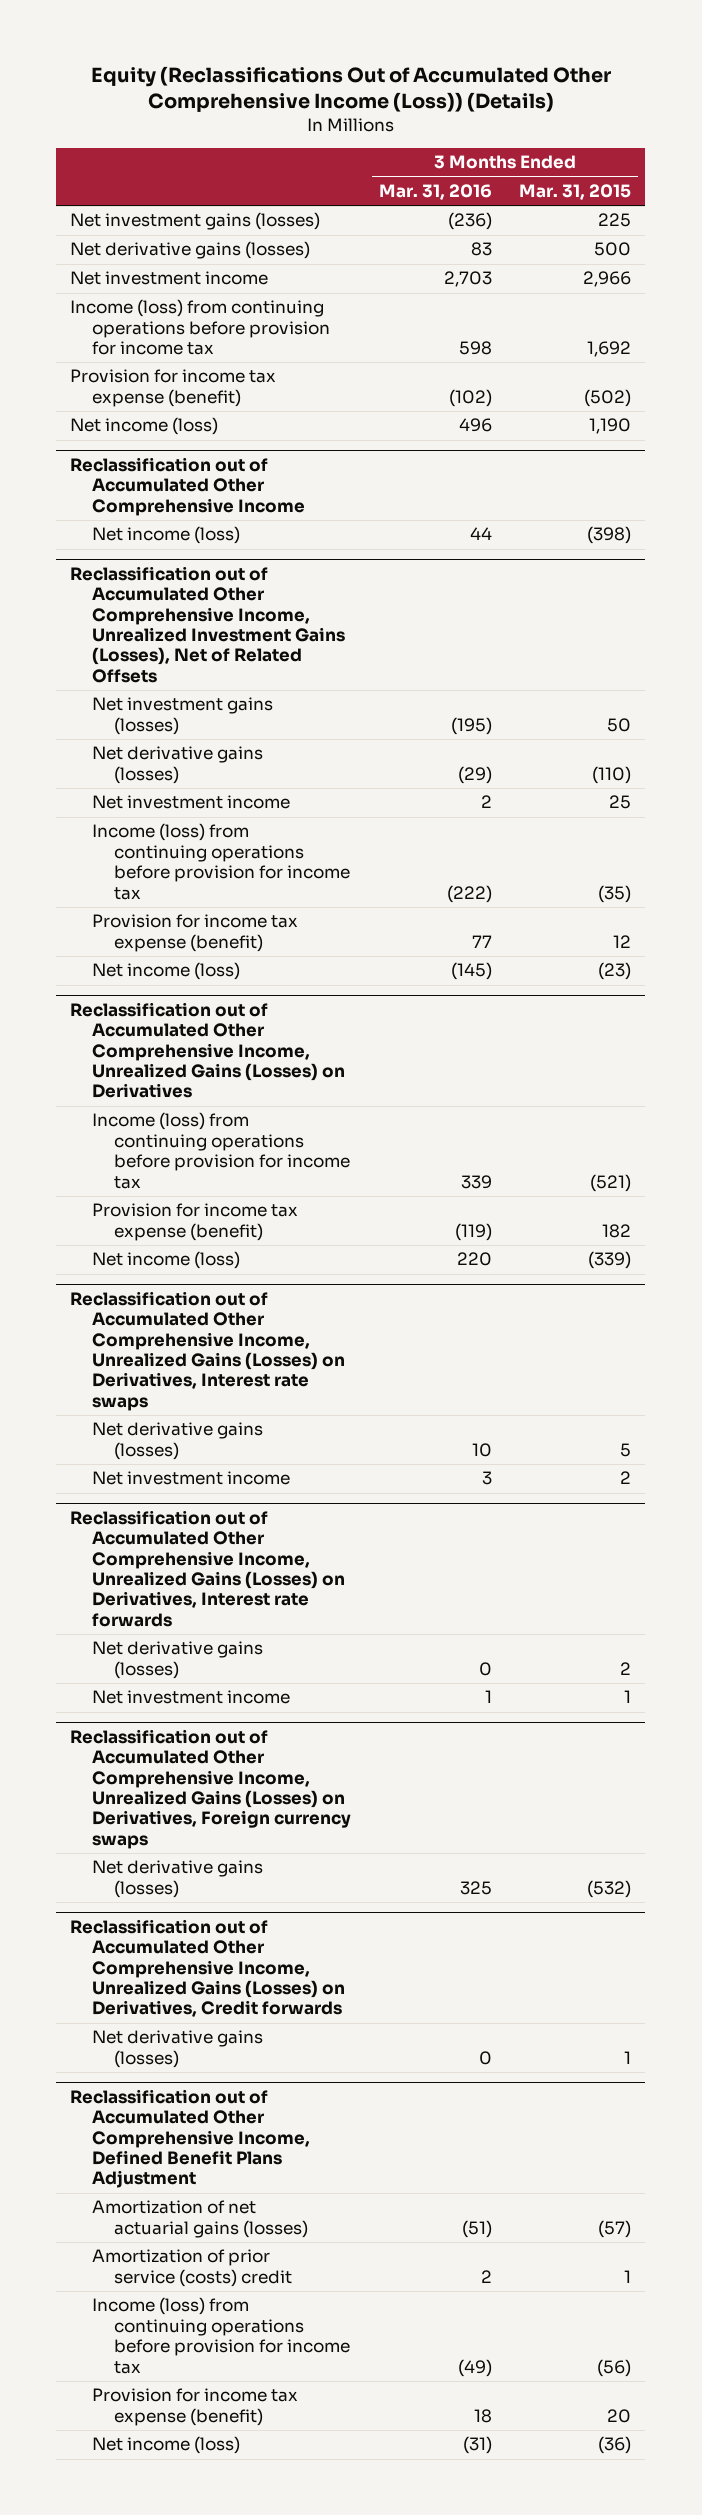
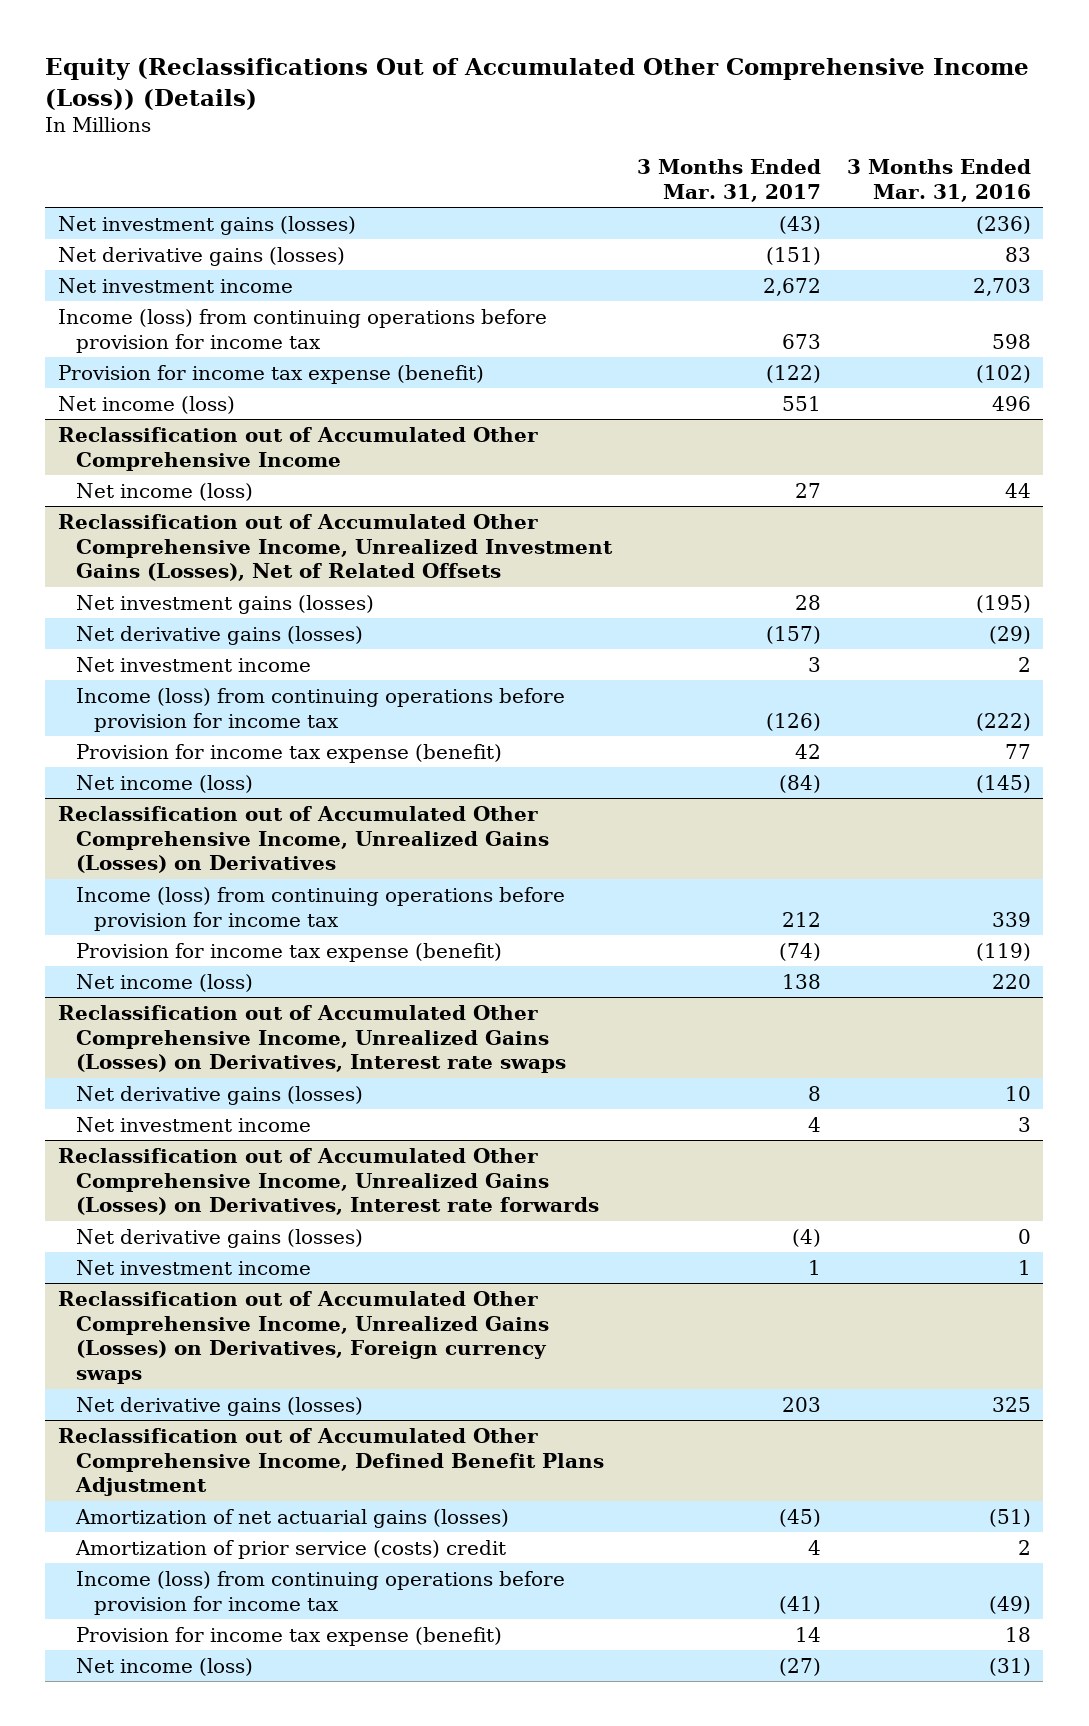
- | 3 Months Ended Mar. 31, 2016 | 3 Months Ended Mar. 31, 2015
+ | 3 Months Ended Mar. 31, 2017 | 3 Months Ended Mar. 31, 2016
- Reclassification out of Accumulated Other Comprehensive Income, Unrealized Gains (Losses) on Derivatives, Credit forwards
- Net derivative gains (losses) | 0 | 1

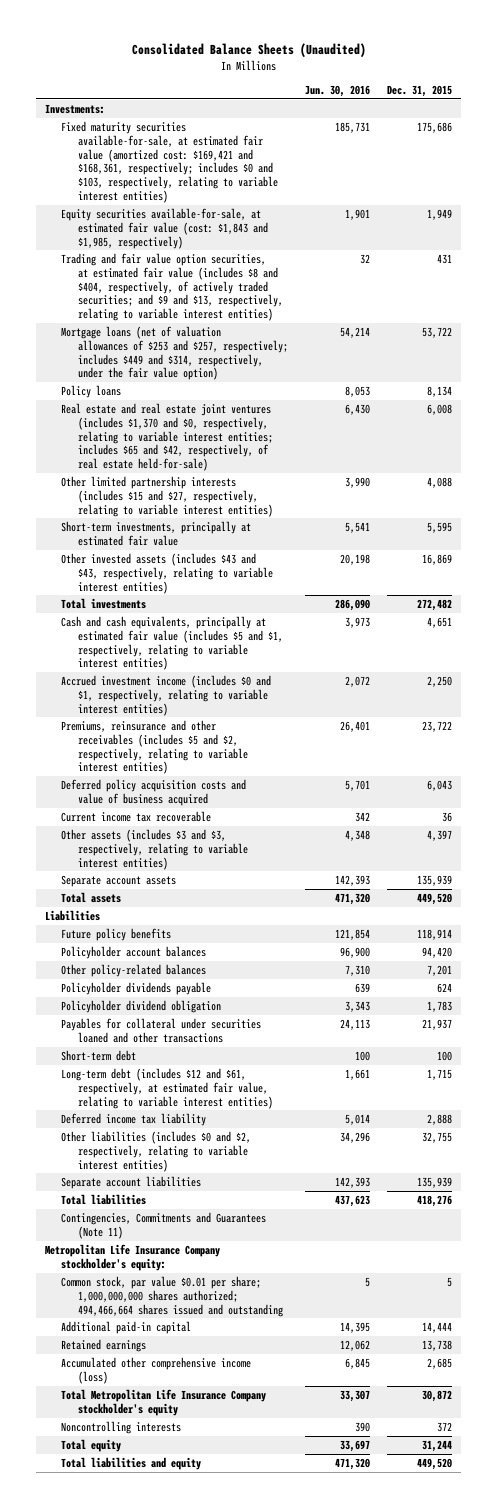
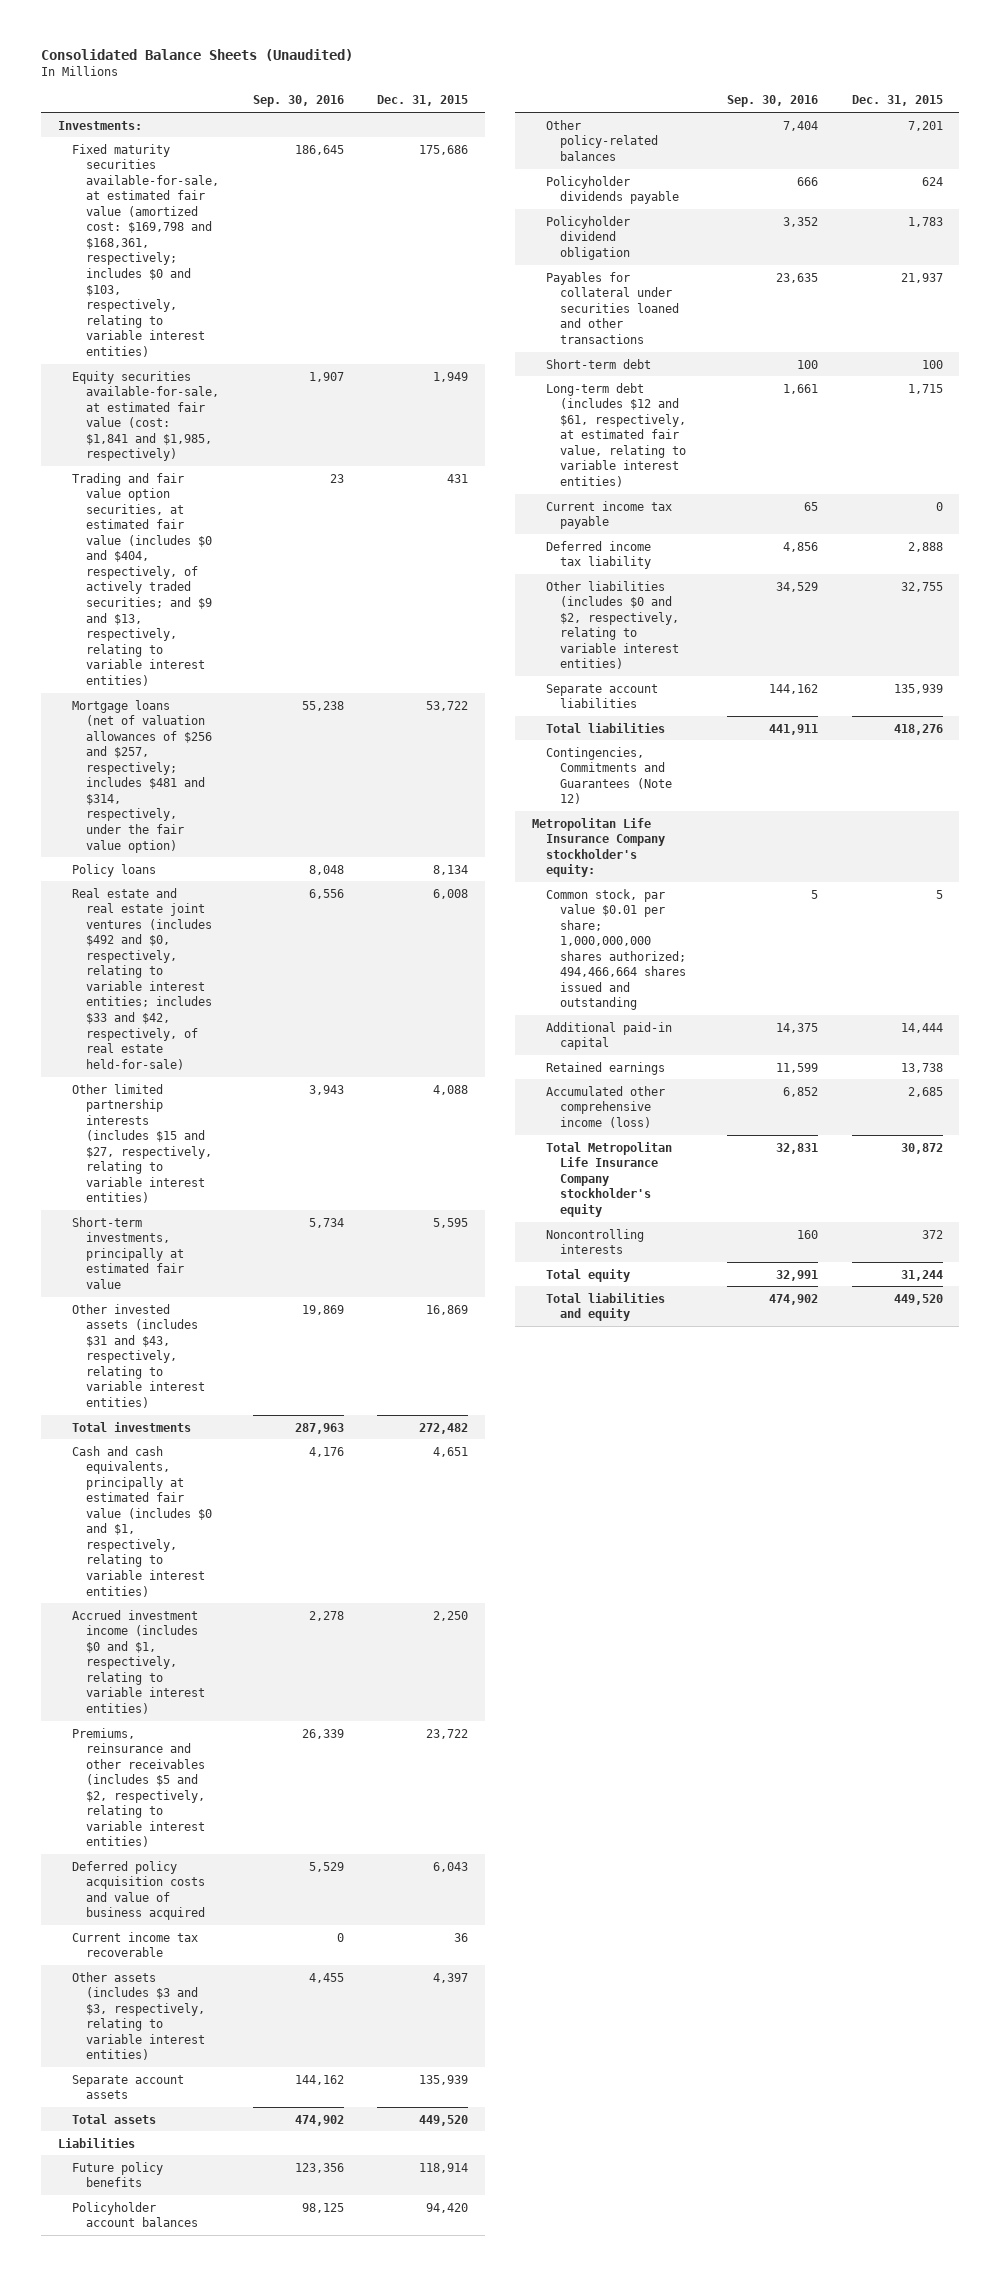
- | Jun. 30, 2016 | Dec. 31, 2015
+ | Sep. 30, 2016 | Dec. 31, 2015
- Fixed maturity securities available-for-sale, at estimated fair value (amortized cost: $169,421 and $168,361, respectively; includes $0 and $103, respectively, relating to variable interest entities) | 185,731 | 175,686
- Equity securities available-for-sale, at estimated fair value (cost: $1,843 and $1,985, respectively) | 1,901 | 1,949
- Trading and fair value option securities, at estimated fair value (includes $8 and $404, respectively, of actively traded securities; and $9 and $13, respectively, relating to variable interest entities) | 32 | 431
- Mortgage loans (net of valuation allowances of $253 and $257, respectively; includes $449 and $314, respectively, under the fair value option) | 54,214 | 53,722
+ Fixed maturity securities available-for-sale, at estimated fair value (amortized cost: $169,798 and $168,361, respectively; includes $0 and $103, respectively, relating to variable interest entities) | 186,645 | 175,686
+ Equity securities available-for-sale, at estimated fair value (cost: $1,841 and $1,985, respectively) | 1,907 | 1,949
+ Trading and fair value option securities, at estimated fair value (includes $0 and $404, respectively, of actively traded securities; and $9 and $13, respectively, relating to variable interest entities) | 23 | 431
+ Mortgage loans (net of valuation allowances of $256 and $257, respectively; includes $481 and $314, respectively, under the fair value option) | 55,238 | 53,722
- Real estate and real estate joint ventures (includes $1,370 and $0, respectively, relating to variable interest entities; includes $65 and $42, respectively, of real estate held-for-sale) | 6,430 | 6,008
+ Real estate and real estate joint ventures (includes $492 and $0, respectively, relating to variable interest entities; includes $33 and $42, respectively, of real estate held-for-sale) | 6,556 | 6,008
- Other invested assets (includes $43 and $43, respectively, relating to variable interest entities) | 20,198 | 16,869
+ Other invested assets (includes $31 and $43, respectively, relating to variable interest entities) | 19,869 | 16,869
- Cash and cash equivalents, principally at estimated fair value (includes $5 and $1, respectively, relating to variable interest entities) | 3,973 | 4,651
+ Cash and cash equivalents, principally at estimated fair value (includes $0 and $1, respectively, relating to variable interest entities) | 4,176 | 4,651
+ Current income tax payable | 65 | 0
- Contingencies, Commitments and Guarantees (Note 11)
+ Contingencies, Commitments and Guarantees (Note 12)

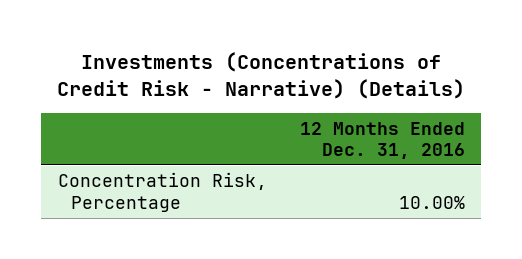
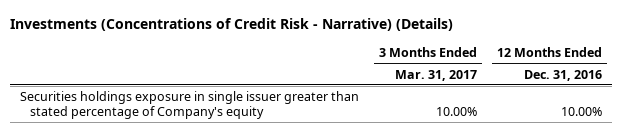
- | 12 Months Ended Dec. 31, 2016
+ | 3 Months Ended Mar. 31, 2017 | 12 Months Ended Dec. 31, 2016
- Concentration Risk, Percentage | 10.00%
+ Securities holdings exposure in single issuer greater than stated percentage of Company's equity | 10.00% | 10.00%

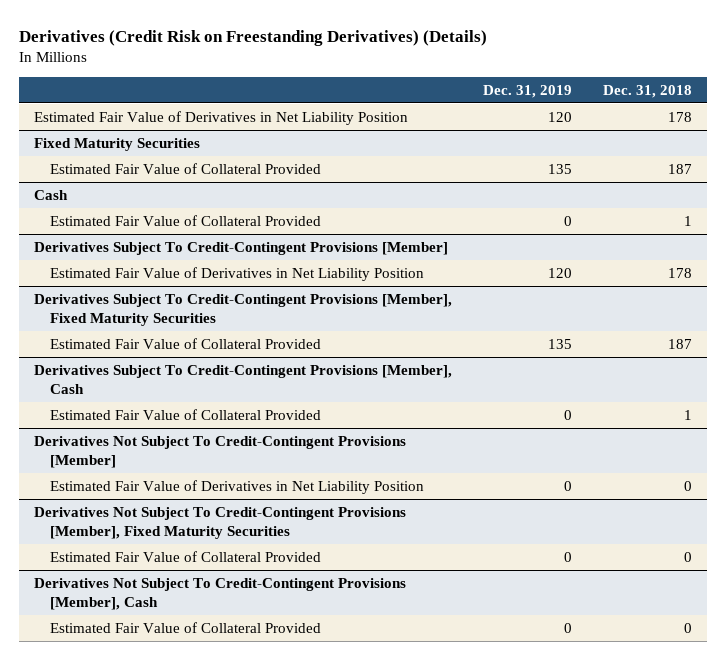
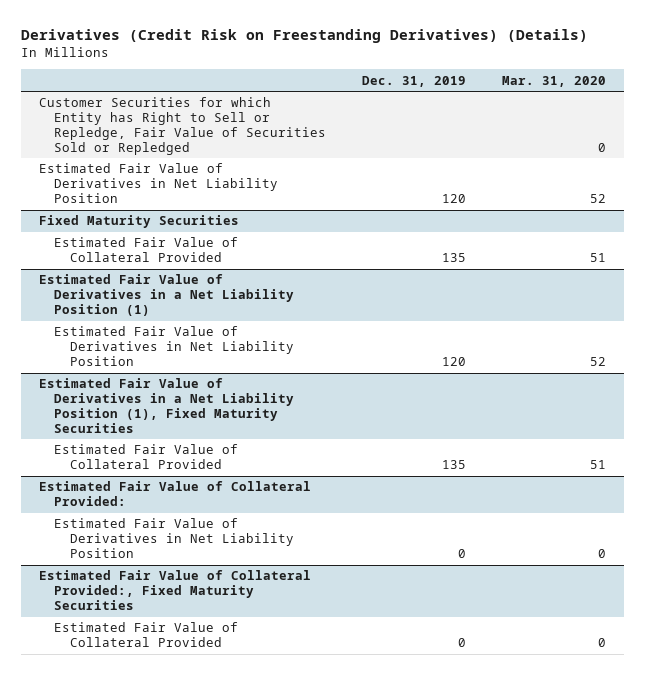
- | Dec. 31, 2019 | Dec. 31, 2018
+ | Dec. 31, 2019 | Mar. 31, 2020
+ Customer Securities for which Entity has Right to Sell or Repledge, Fair Value of Securities Sold or Repledged | | 0
- Cash
- Estimated Fair Value of Collateral Provided | 0 | 1
- Derivatives Subject To Credit-Contingent Provisions [Member]
+ Estimated Fair Value of Derivatives in a Net Liability Position (1)
- Derivatives Subject To Credit-Contingent Provisions [Member], Fixed Maturity Securities
+ Estimated Fair Value of Derivatives in a Net Liability Position (1), Fixed Maturity Securities
- Derivatives Subject To Credit-Contingent Provisions [Member], Cash
- Estimated Fair Value of Collateral Provided | 0 | 1
- Derivatives Not Subject To Credit-Contingent Provisions [Member]
+ Estimated Fair Value of Collateral Provided:
- Derivatives Not Subject To Credit-Contingent Provisions [Member], Fixed Maturity Securities
- Estimated Fair Value of Collateral Provided | 0 | 0
- Derivatives Not Subject To Credit-Contingent Provisions [Member], Cash
+ Estimated Fair Value of Collateral Provided:, Fixed Maturity Securities

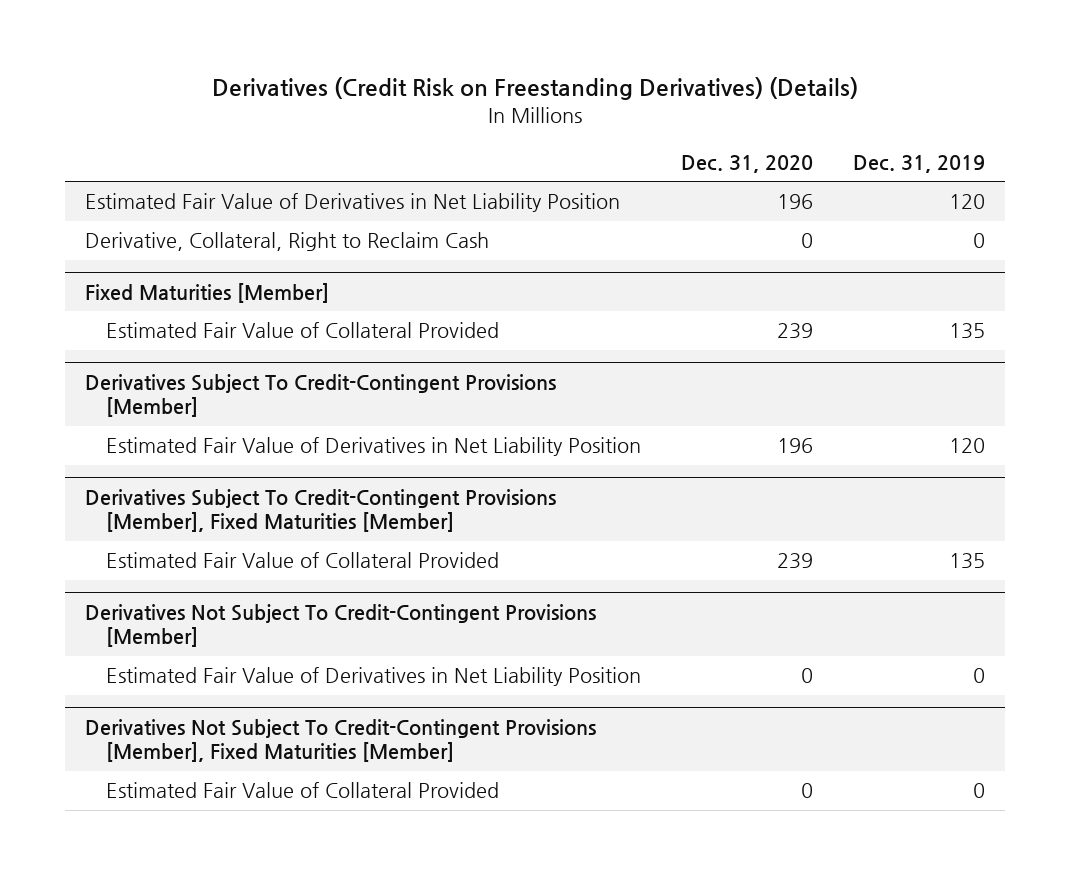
- | Dec. 31, 2019 | Mar. 31, 2020
+ | Dec. 31, 2020 | Dec. 31, 2019
- Customer Securities for which Entity has Right to Sell or Repledge, Fair Value of Securities Sold or Repledged | | 0
- Fixed Maturity Securities
+ Derivative, Collateral, Right to Reclaim Cash | 0 | 0
+ Fixed Maturities [Member]
- Estimated Fair Value of Derivatives in a Net Liability Position (1)
+ Derivatives Subject To Credit-Contingent Provisions [Member]
- Estimated Fair Value of Derivatives in a Net Liability Position (1), Fixed Maturity Securities
+ Derivatives Subject To Credit-Contingent Provisions [Member], Fixed Maturities [Member]
- Estimated Fair Value of Collateral Provided:
+ Derivatives Not Subject To Credit-Contingent Provisions [Member]
- Estimated Fair Value of Collateral Provided:, Fixed Maturity Securities
+ Derivatives Not Subject To Credit-Contingent Provisions [Member], Fixed Maturities [Member]

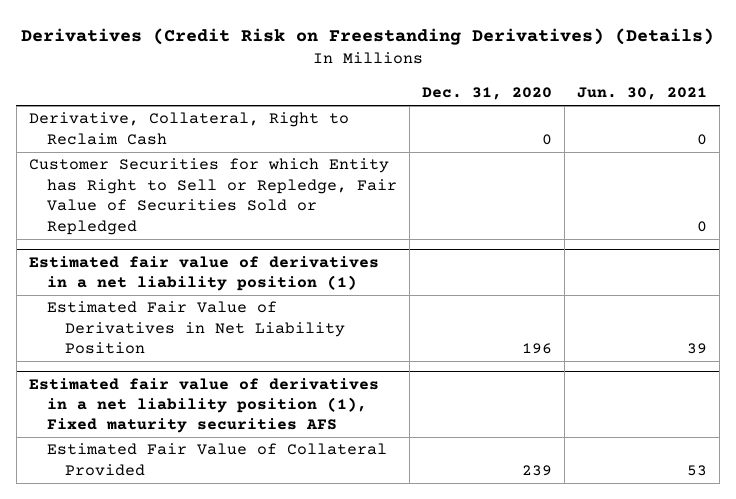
- | Dec. 31, 2020 | Dec. 31, 2019
+ | Dec. 31, 2020 | Jun. 30, 2021
- Estimated Fair Value of Derivatives in Net Liability Position | 196 | 120
- Fixed Maturities [Member]
- Estimated Fair Value of Collateral Provided | 239 | 135
- Derivatives Subject To Credit-Contingent Provisions [Member]
+ Customer Securities for which Entity has Right to Sell or Repledge, Fair Value of Securities Sold or Repledged | | 0
+ Estimated fair value of derivatives in a net liability position (1)
- Derivatives Subject To Credit-Contingent Provisions [Member], Fixed Maturities [Member]
+ Estimated fair value of derivatives in a net liability position (1), Fixed maturity securities AFS
- Derivatives Not Subject To Credit-Contingent Provisions [Member]
- Estimated Fair Value of Derivatives in Net Liability Position | 0 | 0
- Derivatives Not Subject To Credit-Contingent Provisions [Member], Fixed Maturities [Member]
- Estimated Fair Value of Collateral Provided | 0 | 0

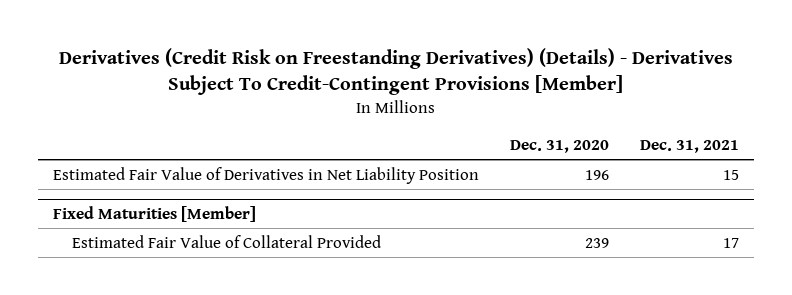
- Derivatives (Credit Risk on Freestanding Derivatives) (Details)
+ Derivatives (Credit Risk on Freestanding Derivatives) (Details) - Derivatives Subject To Credit-Contingent Provisions [Member]
- | Dec. 31, 2020 | Jun. 30, 2021
+ | Dec. 31, 2020 | Dec. 31, 2021
- Derivative, Collateral, Right to Reclaim Cash | 0 | 0
- Customer Securities for which Entity has Right to Sell or Repledge, Fair Value of Securities Sold or Repledged | | 0
- Estimated fair value of derivatives in a net liability position (1)
- Estimated fair value of derivatives in a net liability position (1), Fixed maturity securities AFS
+ Fixed Maturities [Member]

